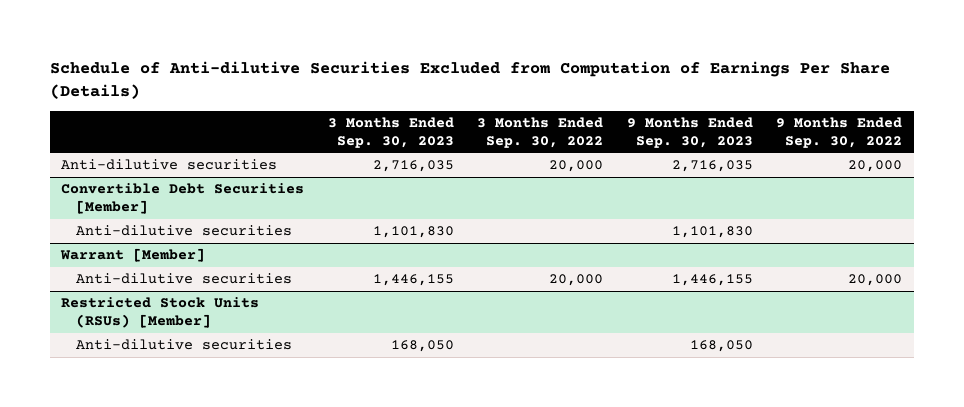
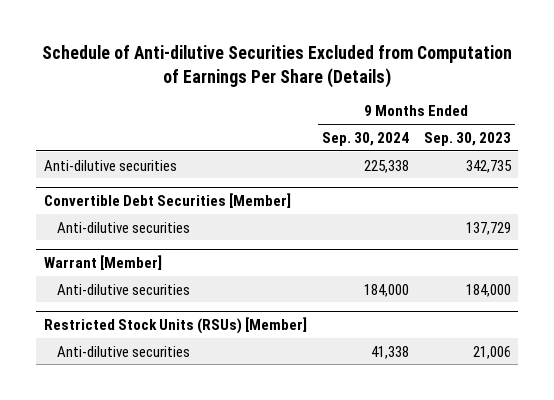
- | 3 Months Ended Sep. 30, 2023 | 3 Months Ended Sep. 30, 2022 | 9 Months Ended Sep. 30, 2023 | 9 Months Ended Sep. 30, 2022
+ | 9 Months Ended Sep. 30, 2024 | 9 Months Ended Sep. 30, 2023
- Anti-dilutive securities | 2,716,035 | 20,000 | 2,716,035 | 20,000
+ Anti-dilutive securities | 225,338 | 342,735
@ Convertible Debt Securities [Member]
- Anti-dilutive securities | 1,101,830 | | 1,101,830 |
+ Anti-dilutive securities | | 137,729
@ Warrant [Member]
- Anti-dilutive securities | 1,446,155 | 20,000 | 1,446,155 | 20,000
+ Anti-dilutive securities | 184,000 | 184,000
@ Restricted Stock Units (RSUs) [Member]
- Anti-dilutive securities | 168,050 | | 168,050 |
+ Anti-dilutive securities | 41,338 | 21,006

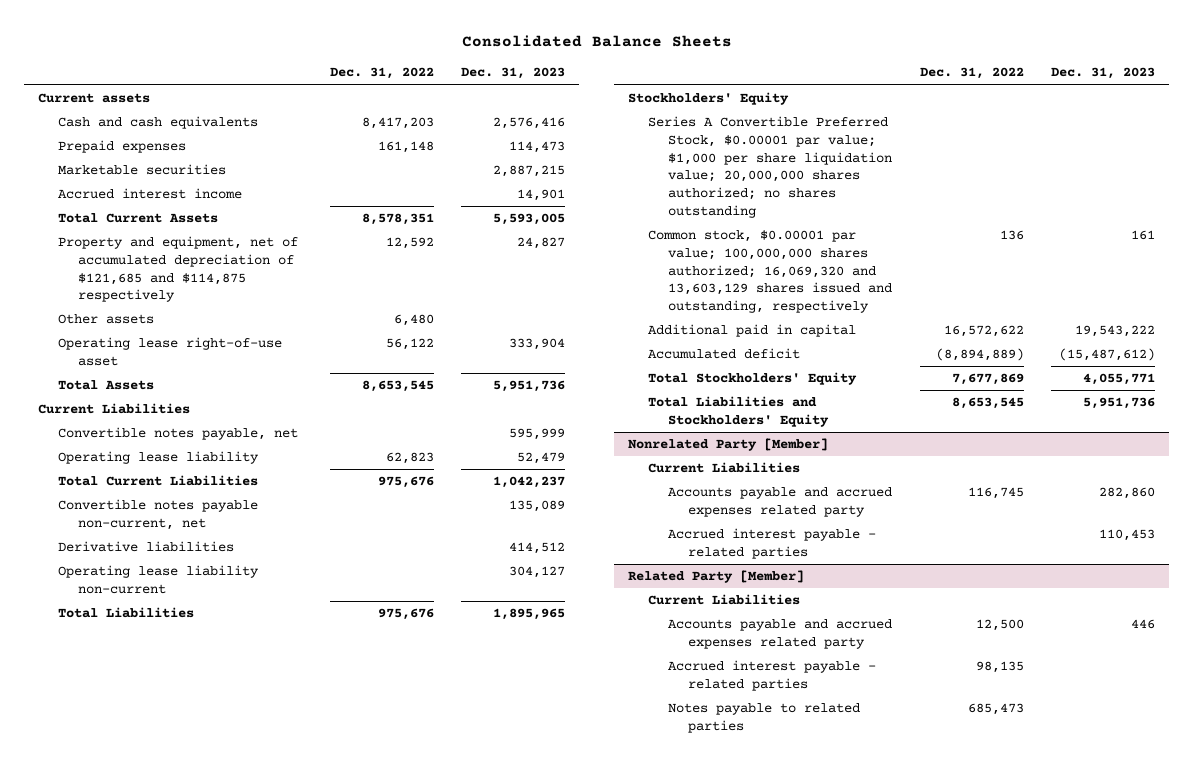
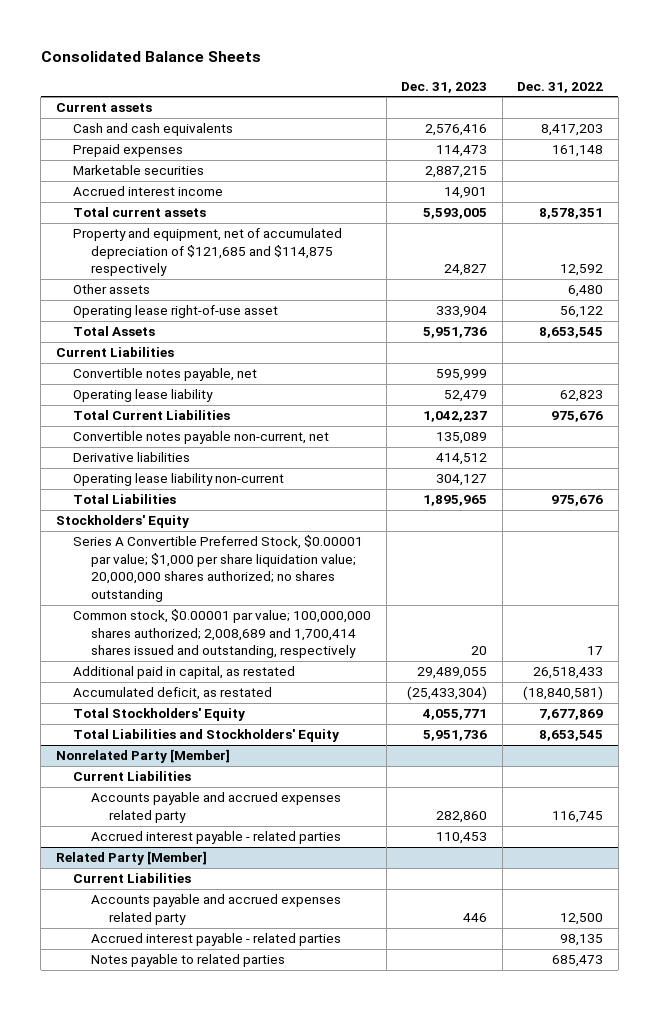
- | Dec. 31, 2022 | Dec. 31, 2023
+ | Dec. 31, 2023 | Dec. 31, 2022
- Total Current Assets | 8,578,351 | 5,593,005
+ Total current assets | 5,593,005 | 8,578,351
- Common stock, $0.00001 par value; 100,000,000 shares authorized; 16,069,320 and 13,603,129 shares issued and outstanding, respectively | 136 | 161
- Additional paid in capital | 16,572,622 | 19,543,222
- Accumulated deficit | (8,894,889) | (15,487,612)
+ Common stock, $0.00001 par value; 100,000,000 shares authorized; 2,008,689 and 1,700,414 shares issued and outstanding, respectively | 20 | 17
+ Additional paid in capital, as restated | 29,489,055 | 26,518,433
+ Accumulated deficit, as restated | (25,433,304) | (18,840,581)

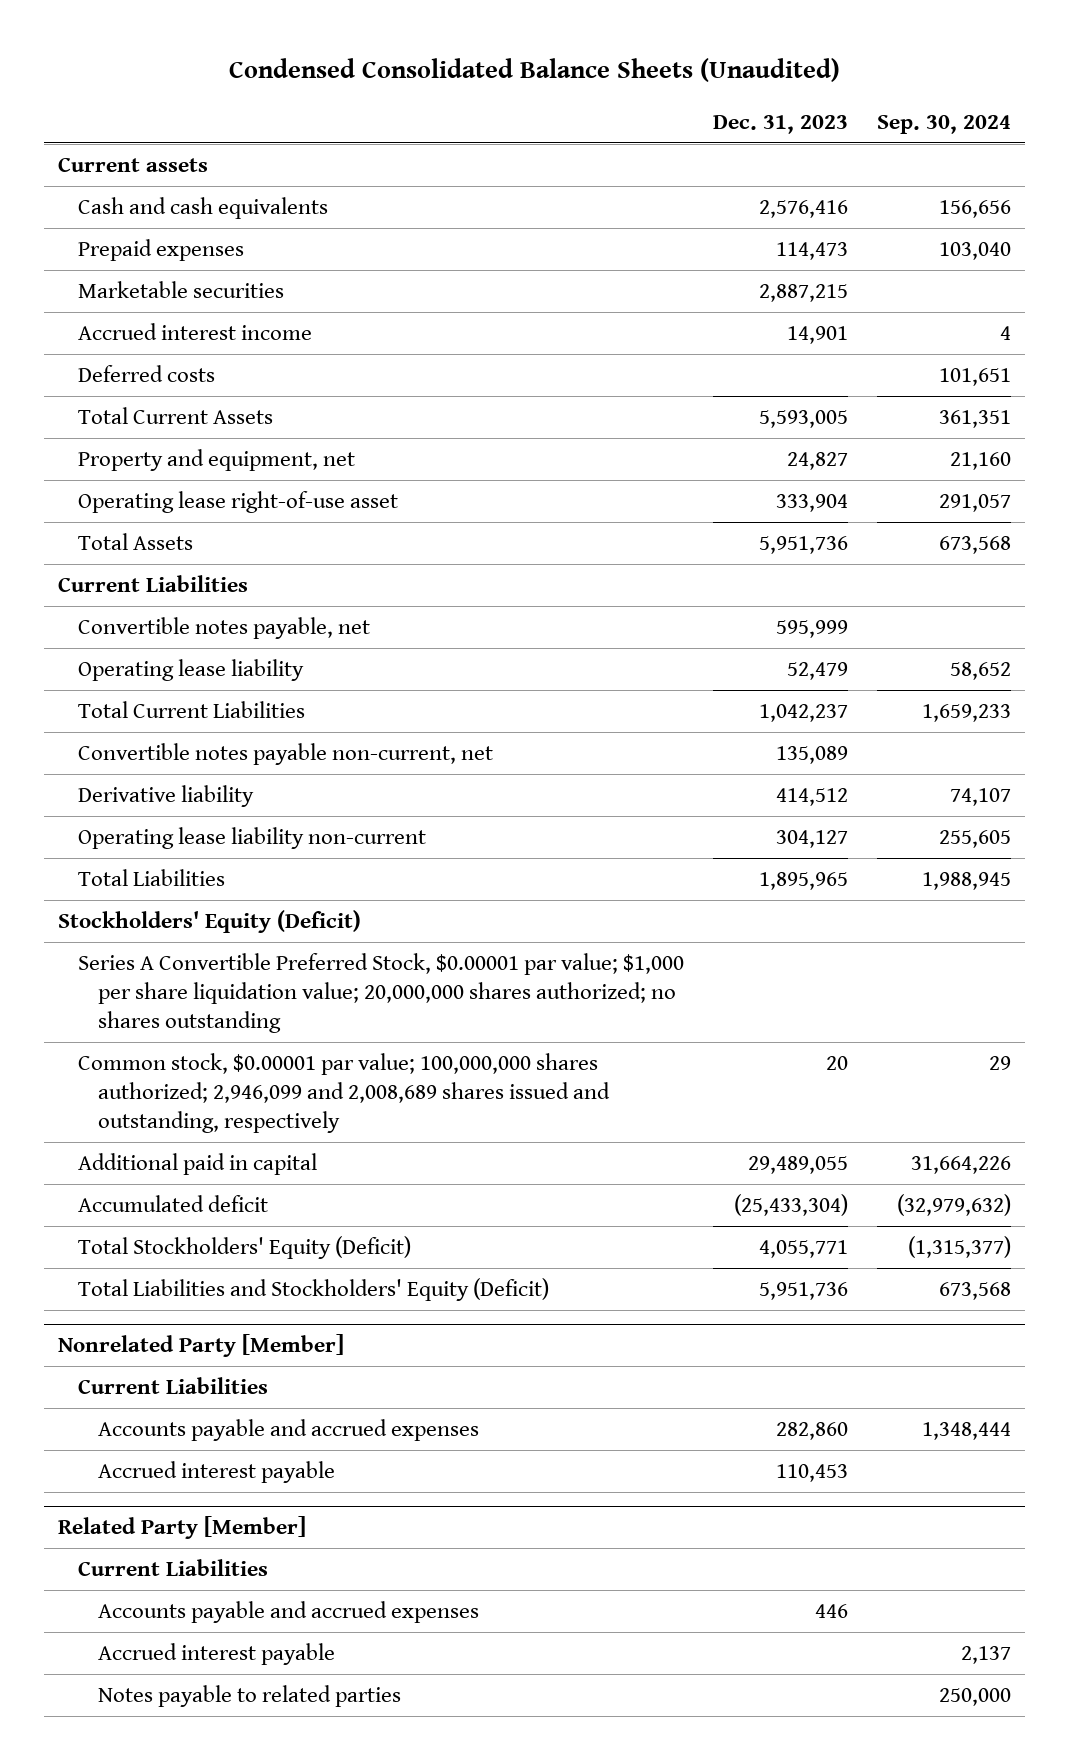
- Consolidated Balance Sheets
+ Condensed Consolidated Balance Sheets (Unaudited)
- | Dec. 31, 2023 | Dec. 31, 2022
+ | Dec. 31, 2023 | Sep. 30, 2024
- Total current assets | 5,593,005 | 8,578,351
- Property and equipment, net of accumulated depreciation of $121,685 and $114,875 respectively | 24,827 | 12,592
- Other assets | | 6,480
+ Deferred costs | | 101,651
+ Total Current Assets | 5,593,005 | 361,351
+ Property and equipment, net | 24,827 | 21,160
- Derivative liabilities | 414,512 |
+ Derivative liability | 414,512 | 74,107
- Stockholders' Equity
+ Stockholders' Equity (Deficit)
- Common stock, $0.00001 par value; 100,000,000 shares authorized; 2,008,689 and 1,700,414 shares issued and outstanding, respectively | 20 | 17
- Additional paid in capital, as restated | 29,489,055 | 26,518,433
- Accumulated deficit, as restated | (25,433,304) | (18,840,581)
- Total Stockholders' Equity | 4,055,771 | 7,677,869
- Total Liabilities and Stockholders' Equity | 5,951,736 | 8,653,545
+ Common stock, $0.00001 par value; 100,000,000 shares authorized; 2,946,099 and 2,008,689 shares issued and outstanding, respectively | 20 | 29
+ Additional paid in capital | 29,489,055 | 31,664,226
+ Accumulated deficit | (25,433,304) | (32,979,632)
+ Total Stockholders' Equity (Deficit) | 4,055,771 | (1,315,377)
+ Total Liabilities and Stockholders' Equity (Deficit) | 5,951,736 | 673,568
@ Nonrelated Party [Member]
- Accounts payable and accrued expenses related party | 282,860 | 116,745
- Accrued interest payable - related parties | 110,453 |
+ Accounts payable and accrued expenses | 282,860 | 1,348,444
+ Accrued interest payable | 110,453 |
@ Related Party [Member]
- Accounts payable and accrued expenses related party | 446 | 12,500
- Accrued interest payable - related parties | | 98,135
+ Accounts payable and accrued expenses | 446 |
+ Accrued interest payable | | 2,137

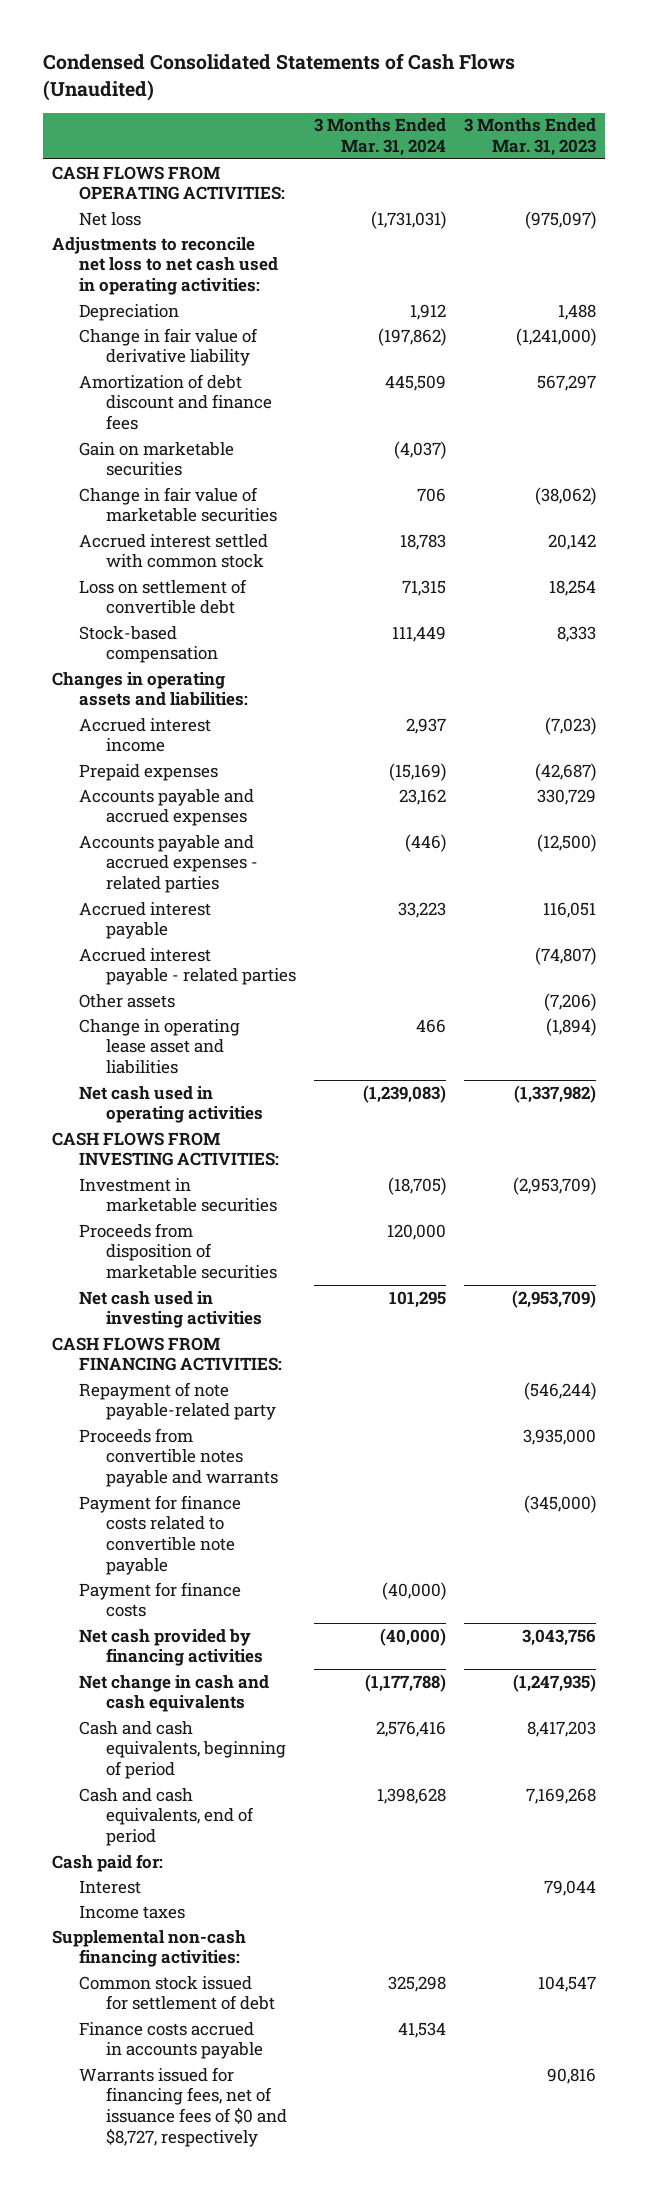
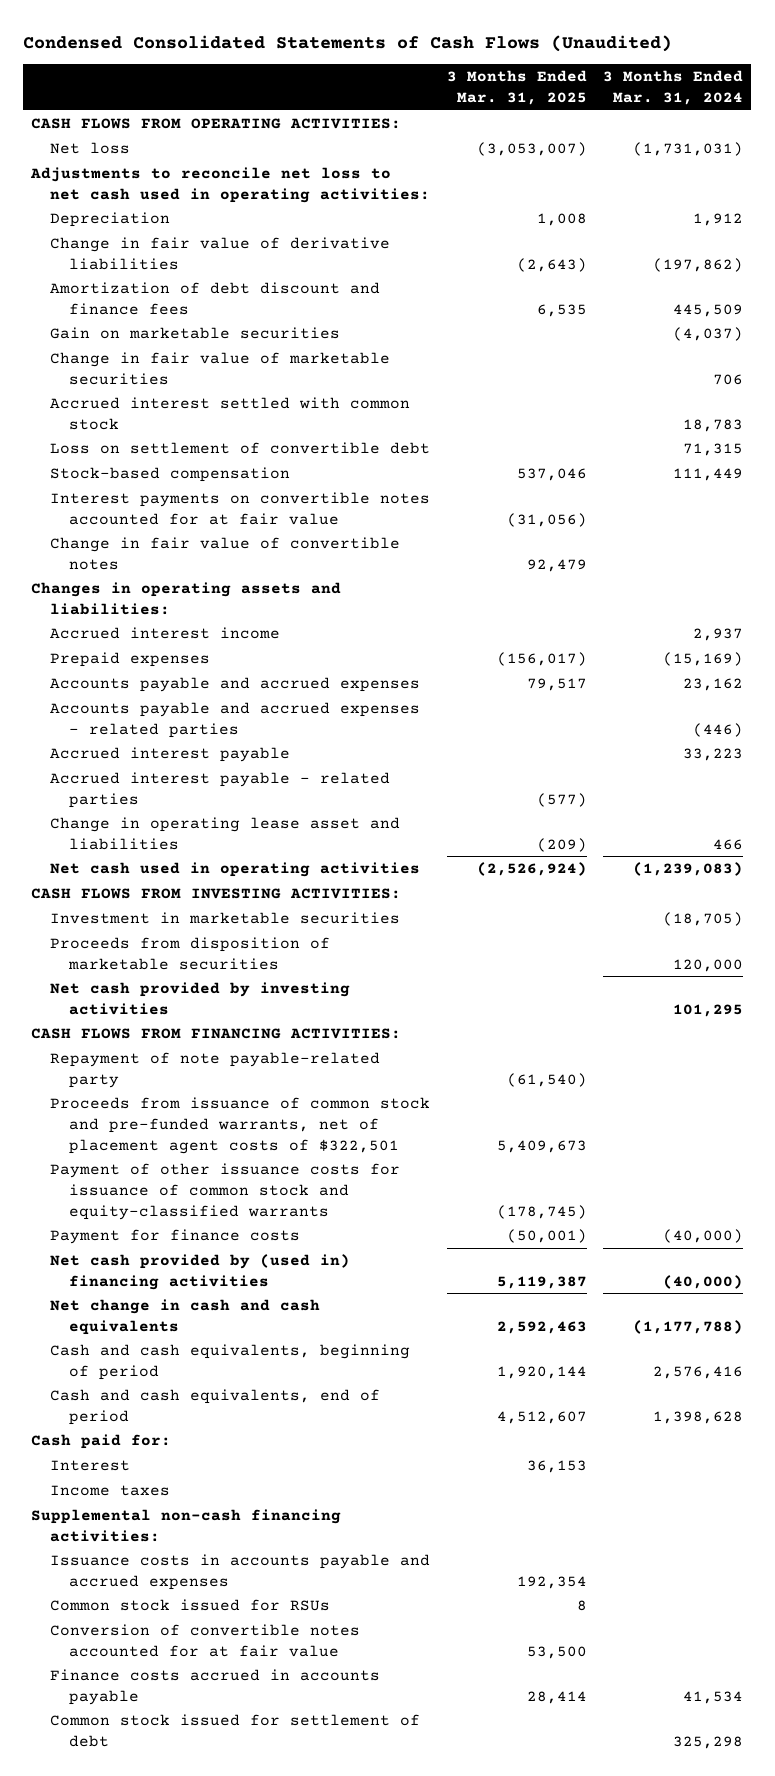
- | 3 Months Ended Mar. 31, 2024 | 3 Months Ended Mar. 31, 2023
+ | 3 Months Ended Mar. 31, 2025 | 3 Months Ended Mar. 31, 2024
- Change in fair value of derivative liability | (197,862) | (1,241,000)
+ Change in fair value of derivative liabilities | (2,643) | (197,862)
+ Interest payments on convertible notes accounted for at fair value | (31,056) |
+ Change in fair value of convertible notes | 92,479 |
- Other assets | | (7,206)
- Net cash used in investing activities | 101,295 | (2,953,709)
+ Net cash provided by investing activities | | 101,295
- Proceeds from convertible notes payable and warrants | | 3,935,000
- Payment for finance costs related to convertible note payable | | (345,000)
+ Proceeds from issuance of common stock and pre-funded warrants, net of placement agent costs of $322,501 | 5,409,673 |
+ Payment of other issuance costs for issuance of common stock and equity-classified warrants | (178,745) |
- Net cash provided by financing activities | (40,000) | 3,043,756
+ Net cash provided by (used in) financing activities | 5,119,387 | (40,000)
+ Issuance costs in accounts payable and accrued expenses | 192,354 |
+ Common stock issued for RSUs | 8 |
+ Conversion of convertible notes accounted for at fair value | 53,500 |
- Warrants issued for financing fees, net of issuance fees of $0 and $8,727, respectively | | 90,816
moved down: Common stock issued for settlement of debt | | 325,298

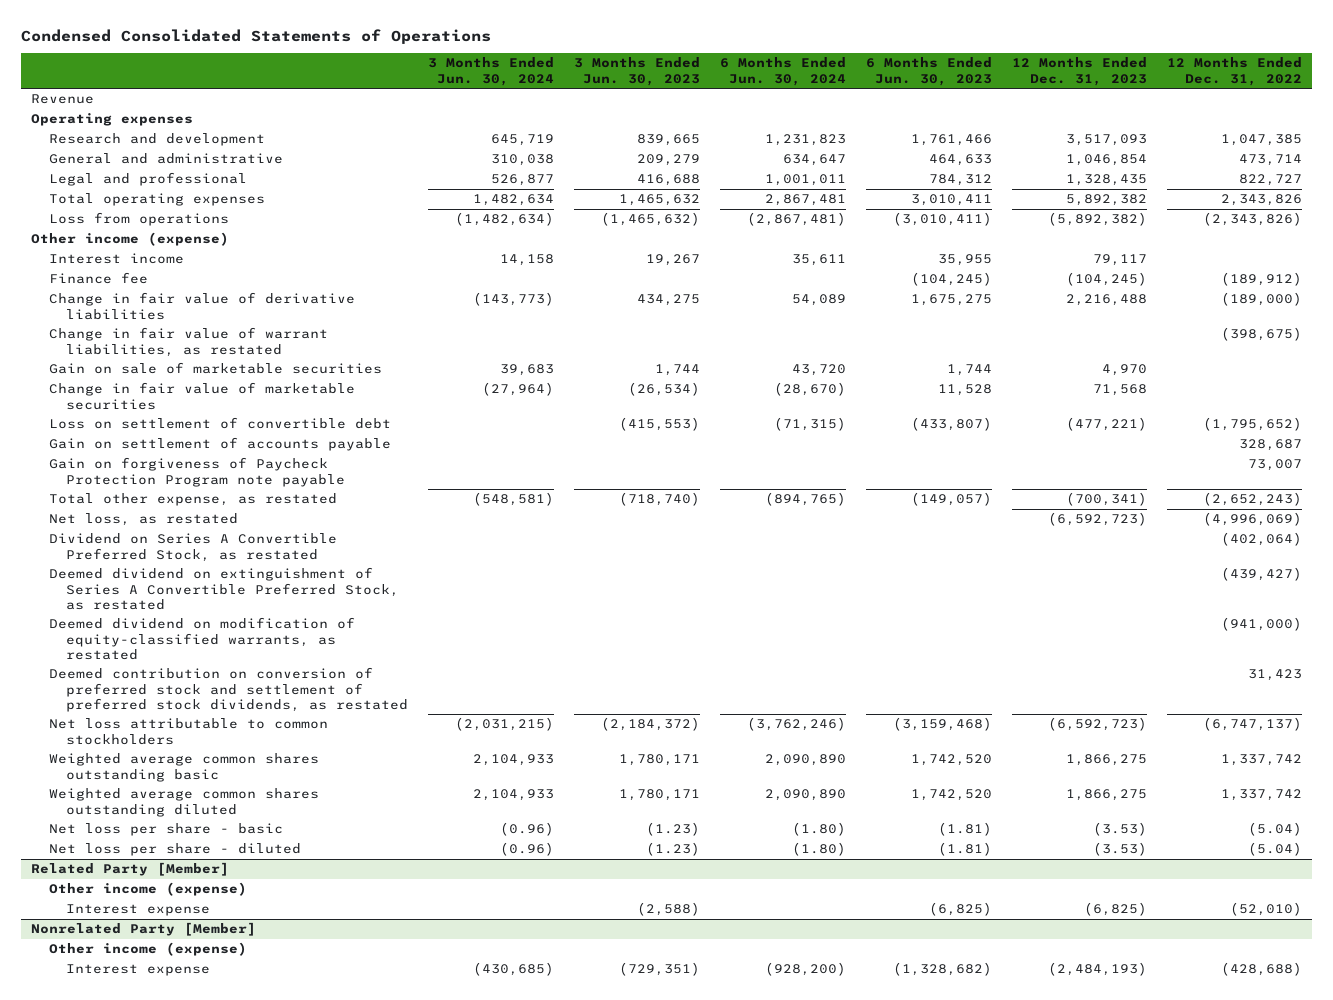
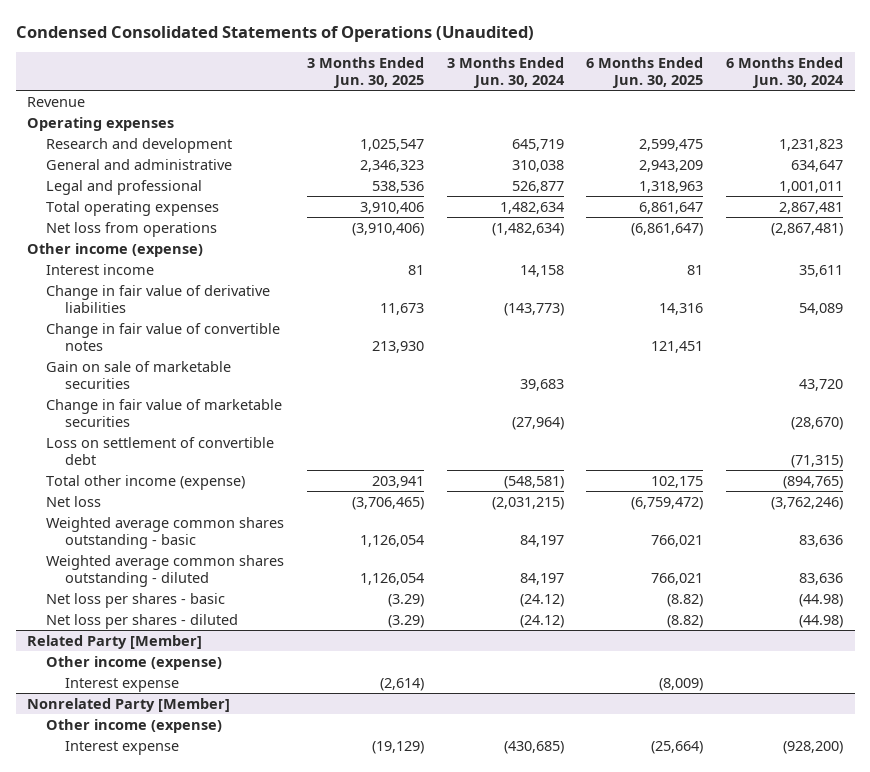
- Condensed Consolidated Statements of Operations
+ Condensed Consolidated Statements of Operations (Unaudited)
- | 3 Months Ended Jun. 30, 2024 | 3 Months Ended Jun. 30, 2023 | 6 Months Ended Jun. 30, 2024 | 6 Months Ended Jun. 30, 2023 | 12 Months Ended Dec. 31, 2023 | 12 Months Ended Dec. 31, 2022
+ | 3 Months Ended Jun. 30, 2025 | 3 Months Ended Jun. 30, 2024 | 6 Months Ended Jun. 30, 2025 | 6 Months Ended Jun. 30, 2024
- Loss from operations | (1,482,634) | (1,465,632) | (2,867,481) | (3,010,411) | (5,892,382) | (2,343,826)
+ Net loss from operations | (3,910,406) | (1,482,634) | (6,861,647) | (2,867,481)
- Finance fee | | | | (104,245) | (104,245) | (189,912)
- Change in fair value of warrant liabilities, as restated | | | | | | (398,675)
+ Change in fair value of convertible notes | 213,930 | | 121,451 |
- Gain on settlement of accounts payable | | | | | | 328,687
- Gain on forgiveness of Paycheck Protection Program note payable | | | | | | 73,007
- Total other expense, as restated | (548,581) | (718,740) | (894,765) | (149,057) | (700,341) | (2,652,243)
- Net loss, as restated | | | | | (6,592,723) | (4,996,069)
- Dividend on Series A Convertible Preferred Stock, as restated | | | | | | (402,064)
- Deemed dividend on extinguishment of Series A Convertible Preferred Stock, as restated | | | | | | (439,427)
- Deemed dividend on modification of equity-classified warrants, as restated | | | | | | (941,000)
- Deemed contribution on conversion of preferred stock and settlement of preferred stock dividends, as restated | | | | | | 31,423
- Net loss attributable to common stockholders | (2,031,215) | (2,184,372) | (3,762,246) | (3,159,468) | (6,592,723) | (6,747,137)
- Weighted average common shares outstanding basic | 2,104,933 | 1,780,171 | 2,090,890 | 1,742,520 | 1,866,275 | 1,337,742
- Weighted average common shares outstanding diluted | 2,104,933 | 1,780,171 | 2,090,890 | 1,742,520 | 1,866,275 | 1,337,742
- Net loss per share - basic | (0.96) | (1.23) | (1.80) | (1.81) | (3.53) | (5.04)
- Net loss per share - diluted | (0.96) | (1.23) | (1.80) | (1.81) | (3.53) | (5.04)
+ Total other income (expense) | 203,941 | (548,581) | 102,175 | (894,765)
+ Net loss | (3,706,465) | (2,031,215) | (6,759,472) | (3,762,246)
+ Weighted average common shares outstanding - basic | 1,126,054 | 84,197 | 766,021 | 83,636
+ Weighted average common shares outstanding - diluted | 1,126,054 | 84,197 | 766,021 | 83,636
+ Net loss per shares - basic | (3.29) | (24.12) | (8.82) | (44.98)
+ Net loss per shares - diluted | (3.29) | (24.12) | (8.82) | (44.98)

